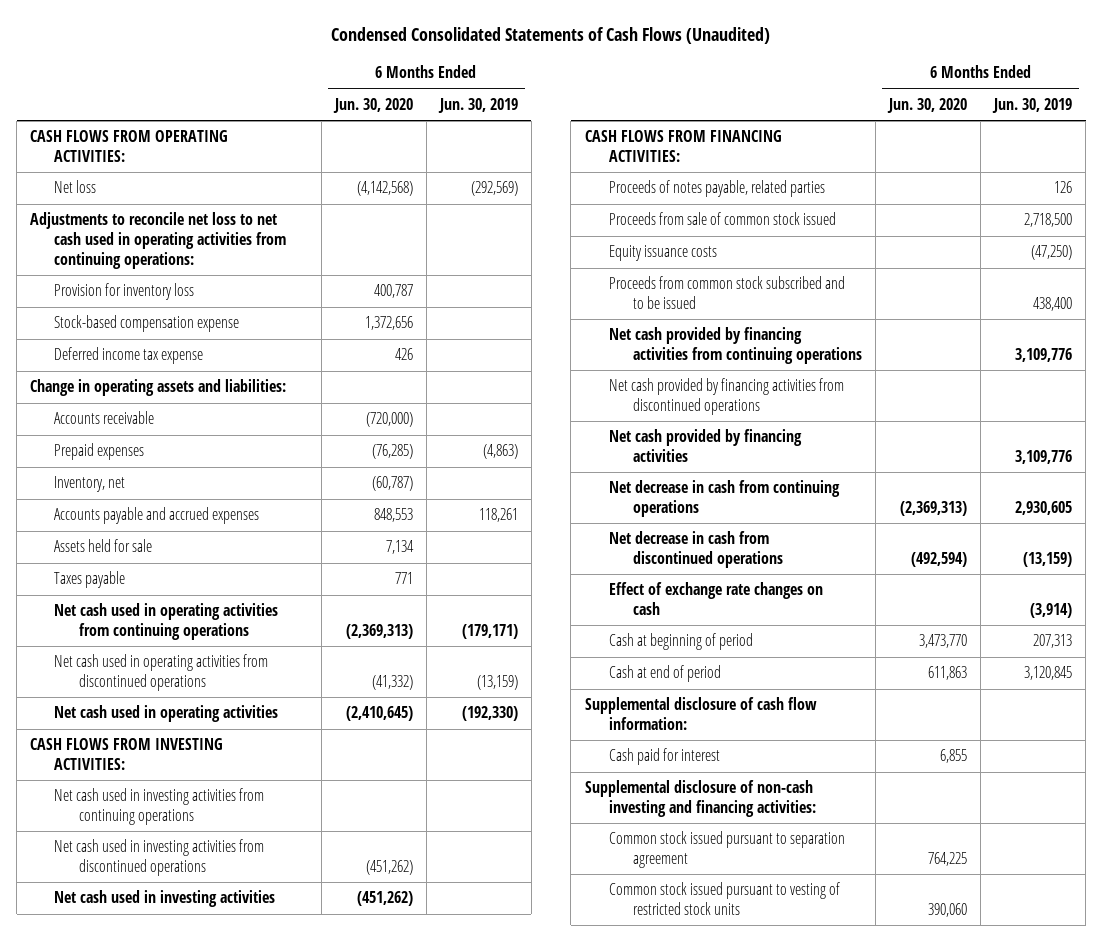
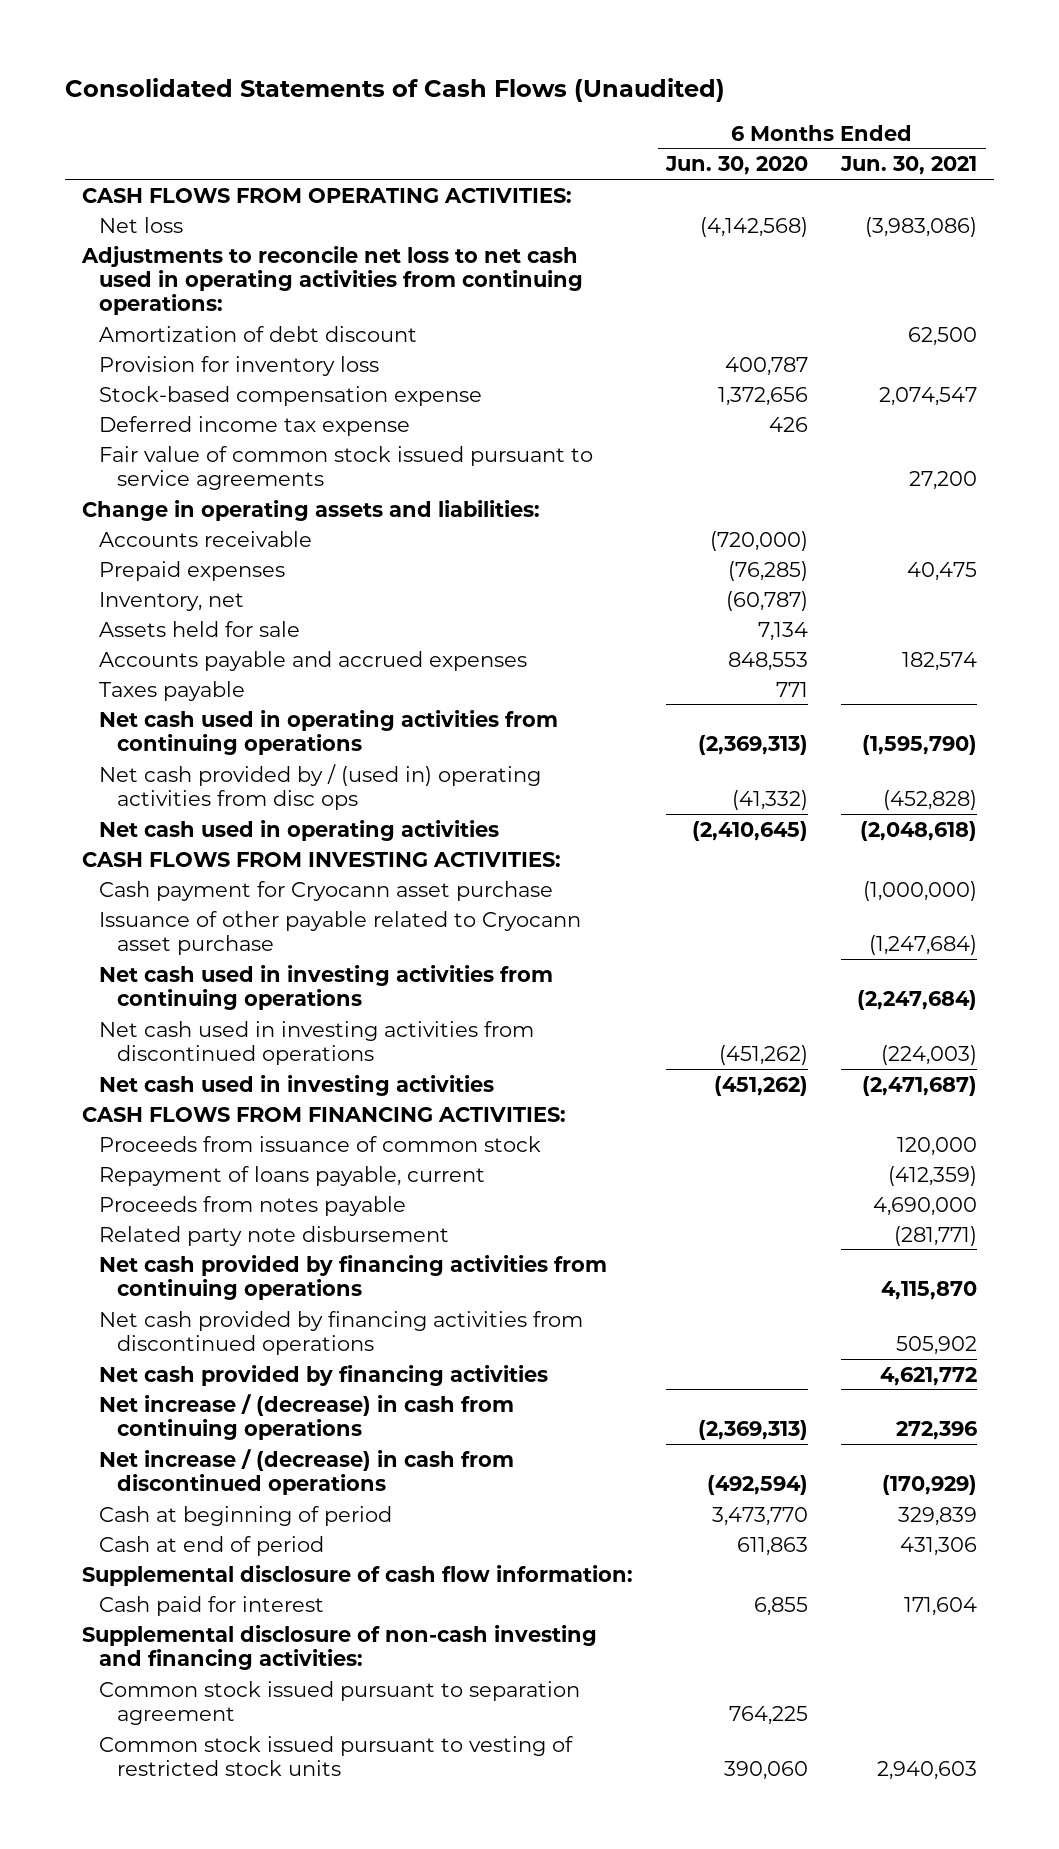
- Condensed Consolidated Statements of Cash Flows (Unaudited)
+ Consolidated Statements of Cash Flows (Unaudited)
- | 6 Months Ended Jun. 30, 2020 | 6 Months Ended Jun. 30, 2019
+ | 6 Months Ended Jun. 30, 2020 | 6 Months Ended Jun. 30, 2021
+ Amortization of debt discount | | 62,500
+ Fair value of common stock issued pursuant to service agreements | | 27,200
moved down: Accounts payable and accrued expenses | 848,553 | 182,574
- Net cash used in operating activities from discontinued operations | (41,332) | (13,159)
+ Net cash provided by / (used in) operating activities from disc ops | (41,332) | (452,828)
+ Cash payment for Cryocann asset purchase | | (1,000,000)
+ Issuance of other payable related to Cryocann asset purchase | | (1,247,684)
- Proceeds of notes payable, related parties | | 126
- Proceeds from sale of common stock issued | | 2,718,500
- Equity issuance costs | | (47,250)
- Proceeds from common stock subscribed and to be issued | | 438,400
+ Proceeds from issuance of common stock | | 120,000
+ Repayment of loans payable, current | | (412,359)
+ Proceeds from notes payable | | 4,690,000
+ Related party note disbursement | | (281,771)
- Net decrease in cash from continuing operations | (2,369,313) | 2,930,605
- Net decrease in cash from discontinued operations | (492,594) | (13,159)
- Effect of exchange rate changes on cash | | (3,914)
+ Net increase / (decrease) in cash from continuing operations | (2,369,313) | 272,396
+ Net increase / (decrease) in cash from discontinued operations | (492,594) | (170,929)

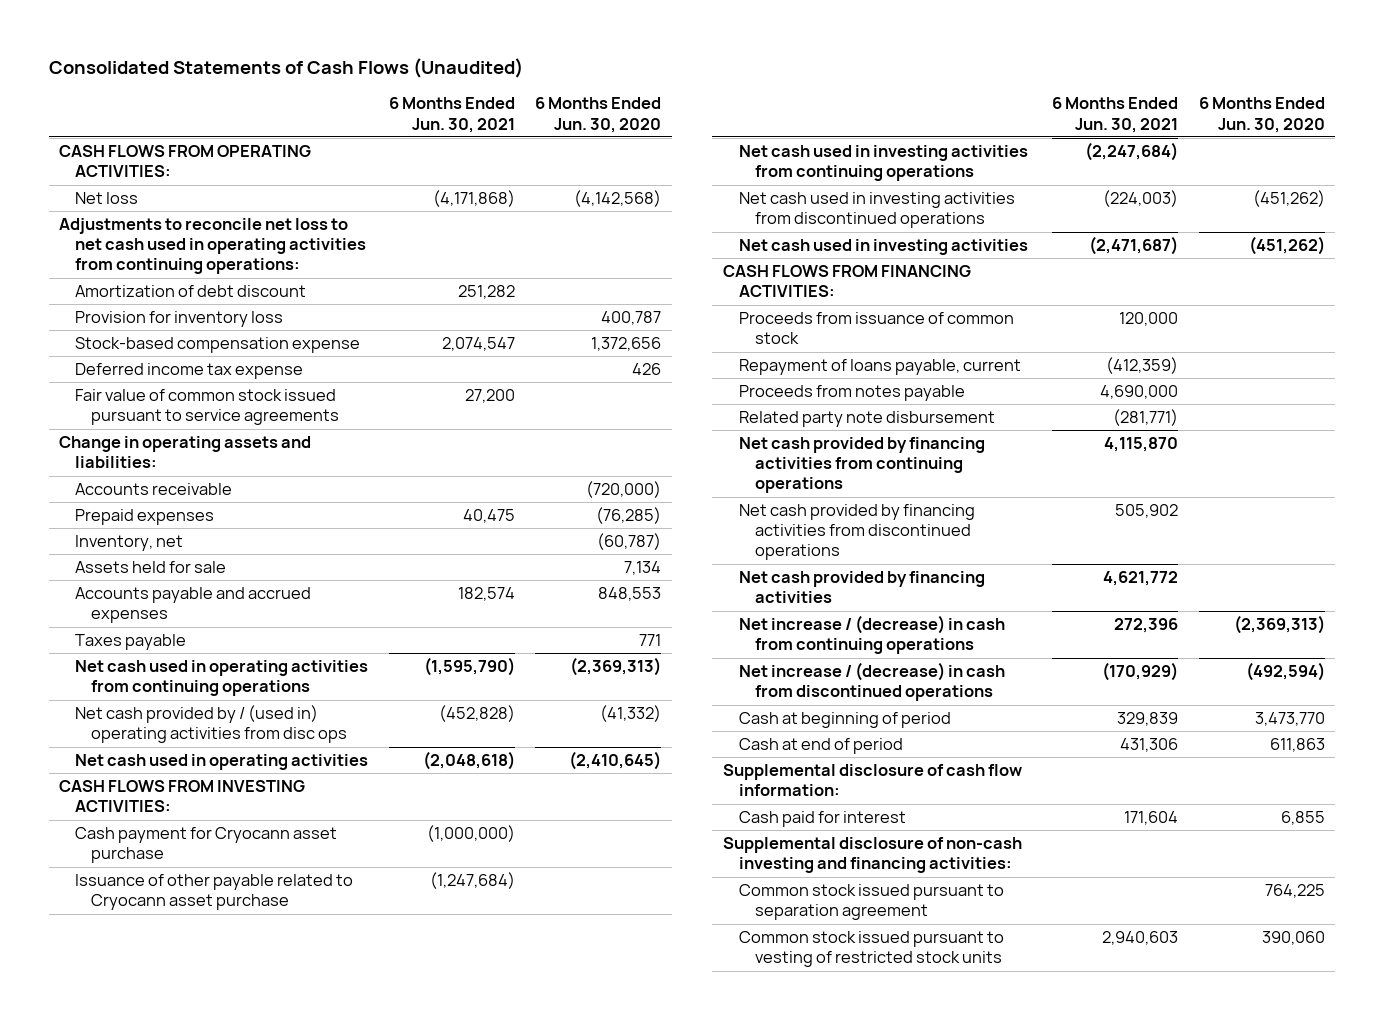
- | 6 Months Ended Jun. 30, 2020 | 6 Months Ended Jun. 30, 2021
+ | 6 Months Ended Jun. 30, 2021 | 6 Months Ended Jun. 30, 2020
- Net loss | (4,142,568) | (3,983,086)
+ Net loss | (4,171,868) | (4,142,568)
- Amortization of debt discount | | 62,500
+ Amortization of debt discount | 251,282 |

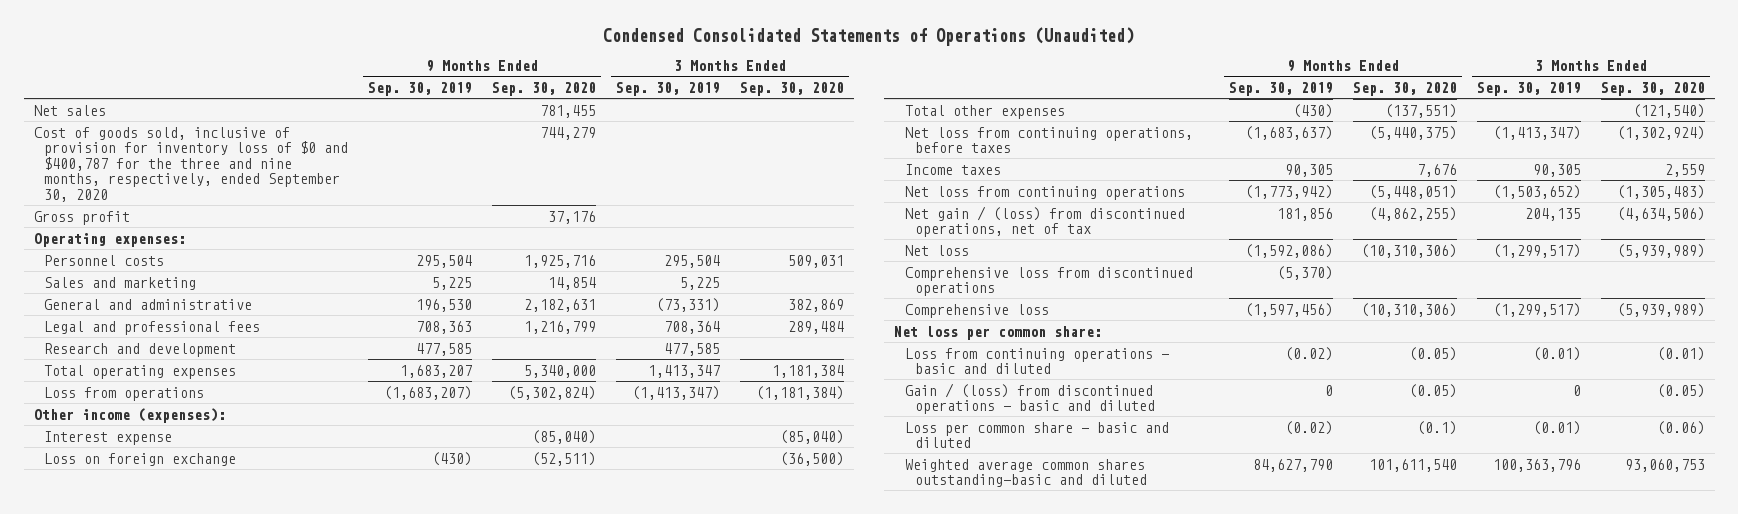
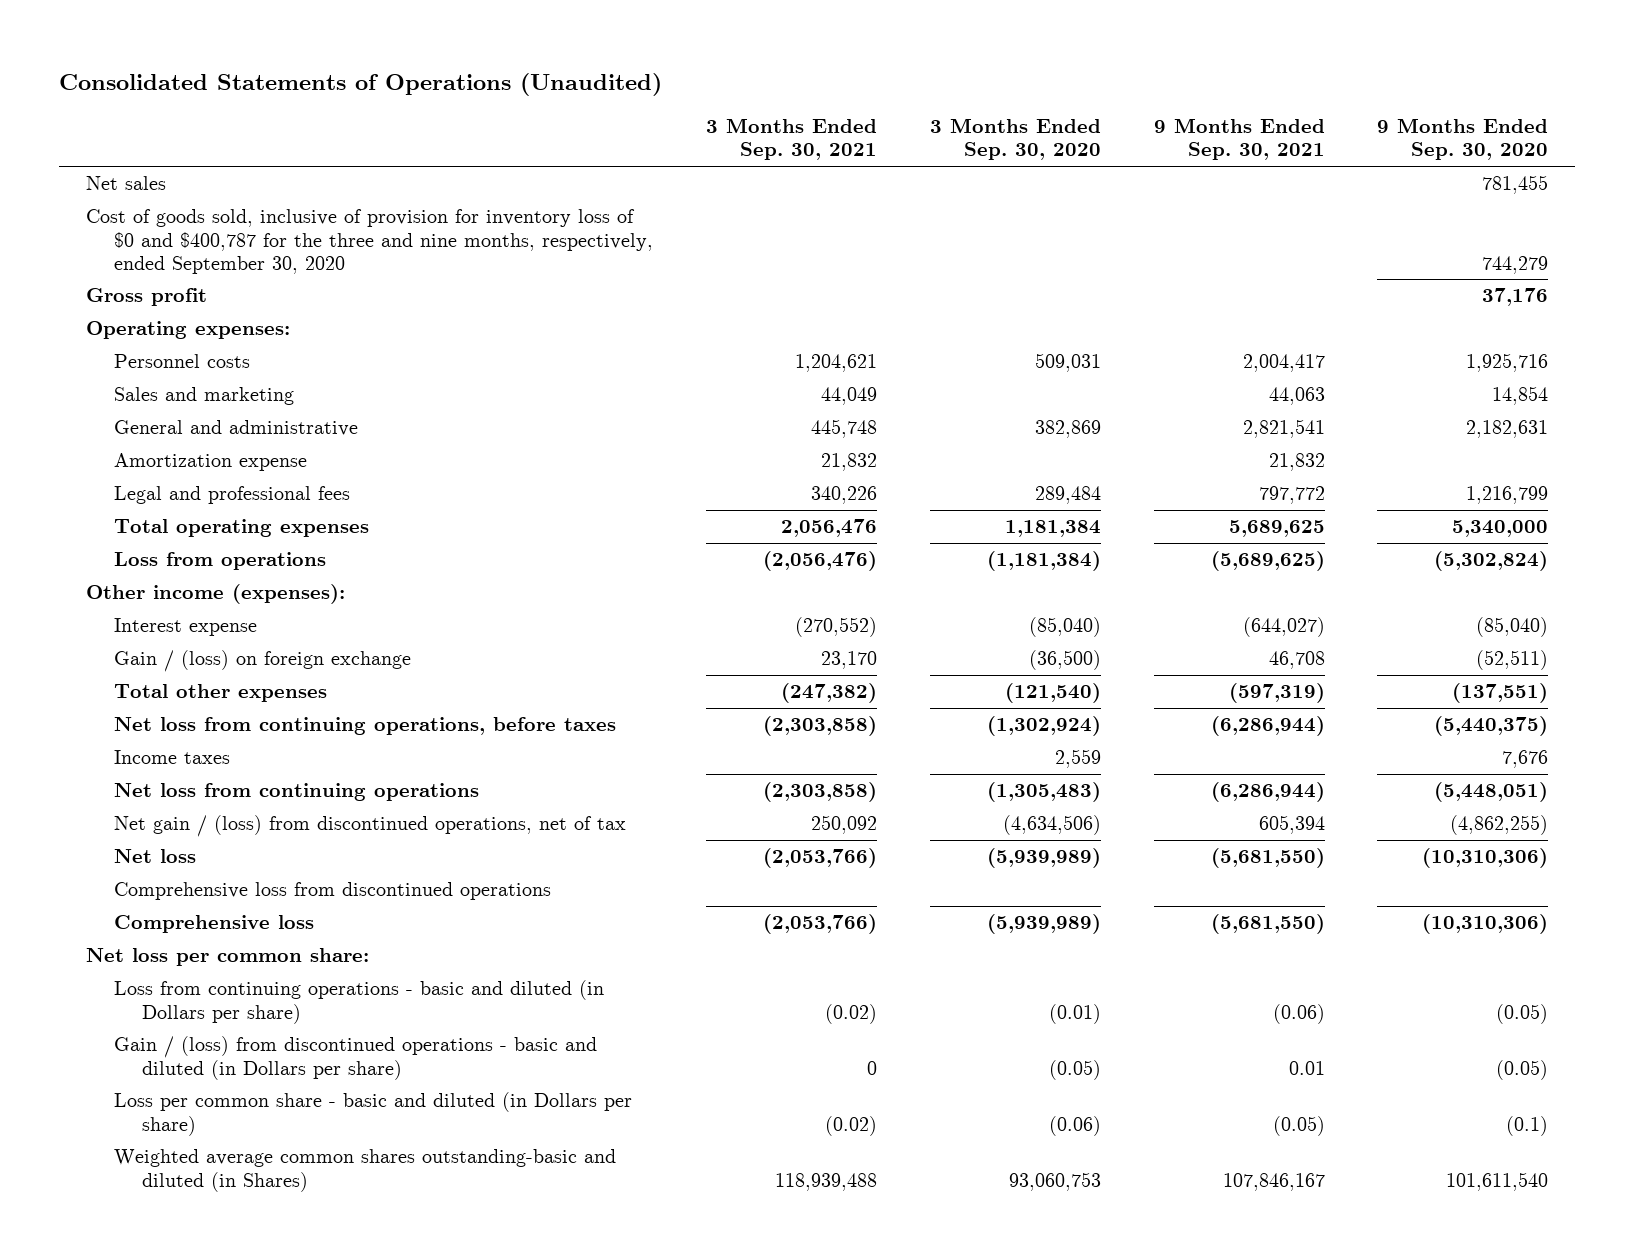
- Condensed Consolidated Statements of Operations (Unaudited)
+ Consolidated Statements of Operations (Unaudited)
- | 9 Months Ended Sep. 30, 2019 | 9 Months Ended Sep. 30, 2020 | 3 Months Ended Sep. 30, 2019 | 3 Months Ended Sep. 30, 2020
+ | 3 Months Ended Sep. 30, 2021 | 3 Months Ended Sep. 30, 2020 | 9 Months Ended Sep. 30, 2021 | 9 Months Ended Sep. 30, 2020
+ Amortization expense | 21,832 | | 21,832 |
- Research and development | 477,585 | | 477,585 |
- Loss on foreign exchange | (430) | (52,511) | | (36,500)
+ Gain / (loss) on foreign exchange | 23,170 | (36,500) | 46,708 | (52,511)
- Loss from continuing operations - basic and diluted | (0.02) | (0.05) | (0.01) | (0.01)
- Gain / (loss) from discontinued operations - basic and diluted | 0 | (0.05) | 0 | (0.05)
- Loss per common share - basic and diluted | (0.02) | (0.1) | (0.01) | (0.06)
- Weighted average common shares outstanding-basic and diluted | 84,627,790 | 101,611,540 | 100,363,796 | 93,060,753
+ Loss from continuing operations - basic and diluted (in Dollars per share) | (0.02) | (0.01) | (0.06) | (0.05)
+ Gain / (loss) from discontinued operations - basic and diluted (in Dollars per share) | 0 | (0.05) | 0.01 | (0.05)
+ Loss per common share - basic and diluted (in Dollars per share) | (0.02) | (0.06) | (0.05) | (0.1)
+ Weighted average common shares outstanding-basic and diluted (in Shares) | 118,939,488 | 93,060,753 | 107,846,167 | 101,611,540

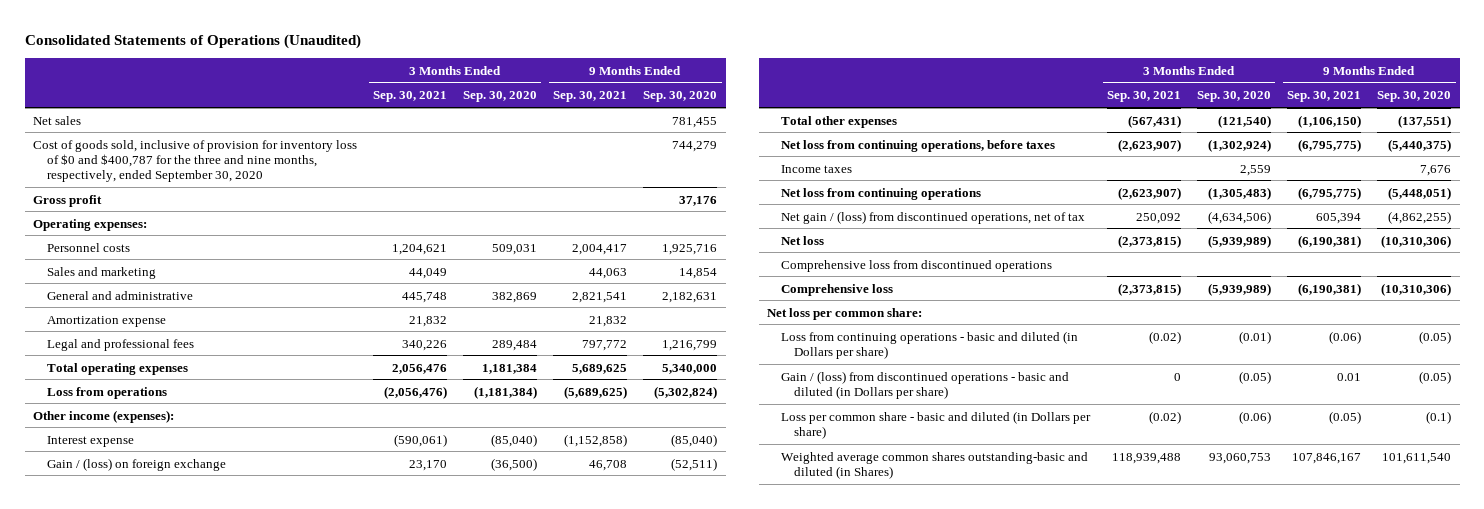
- Interest expense | (270,552) | (85,040) | (644,027) | (85,040)
+ Interest expense | (590,061) | (85,040) | (1,152,858) | (85,040)
- Total other expenses | (247,382) | (121,540) | (597,319) | (137,551)
- Net loss from continuing operations, before taxes | (2,303,858) | (1,302,924) | (6,286,944) | (5,440,375)
+ Total other expenses | (567,431) | (121,540) | (1,106,150) | (137,551)
+ Net loss from continuing operations, before taxes | (2,623,907) | (1,302,924) | (6,795,775) | (5,440,375)
- Net loss from continuing operations | (2,303,858) | (1,305,483) | (6,286,944) | (5,448,051)
+ Net loss from continuing operations | (2,623,907) | (1,305,483) | (6,795,775) | (5,448,051)
- Net loss | (2,053,766) | (5,939,989) | (5,681,550) | (10,310,306)
+ Net loss | (2,373,815) | (5,939,989) | (6,190,381) | (10,310,306)
- Comprehensive loss | (2,053,766) | (5,939,989) | (5,681,550) | (10,310,306)
+ Comprehensive loss | (2,373,815) | (5,939,989) | (6,190,381) | (10,310,306)

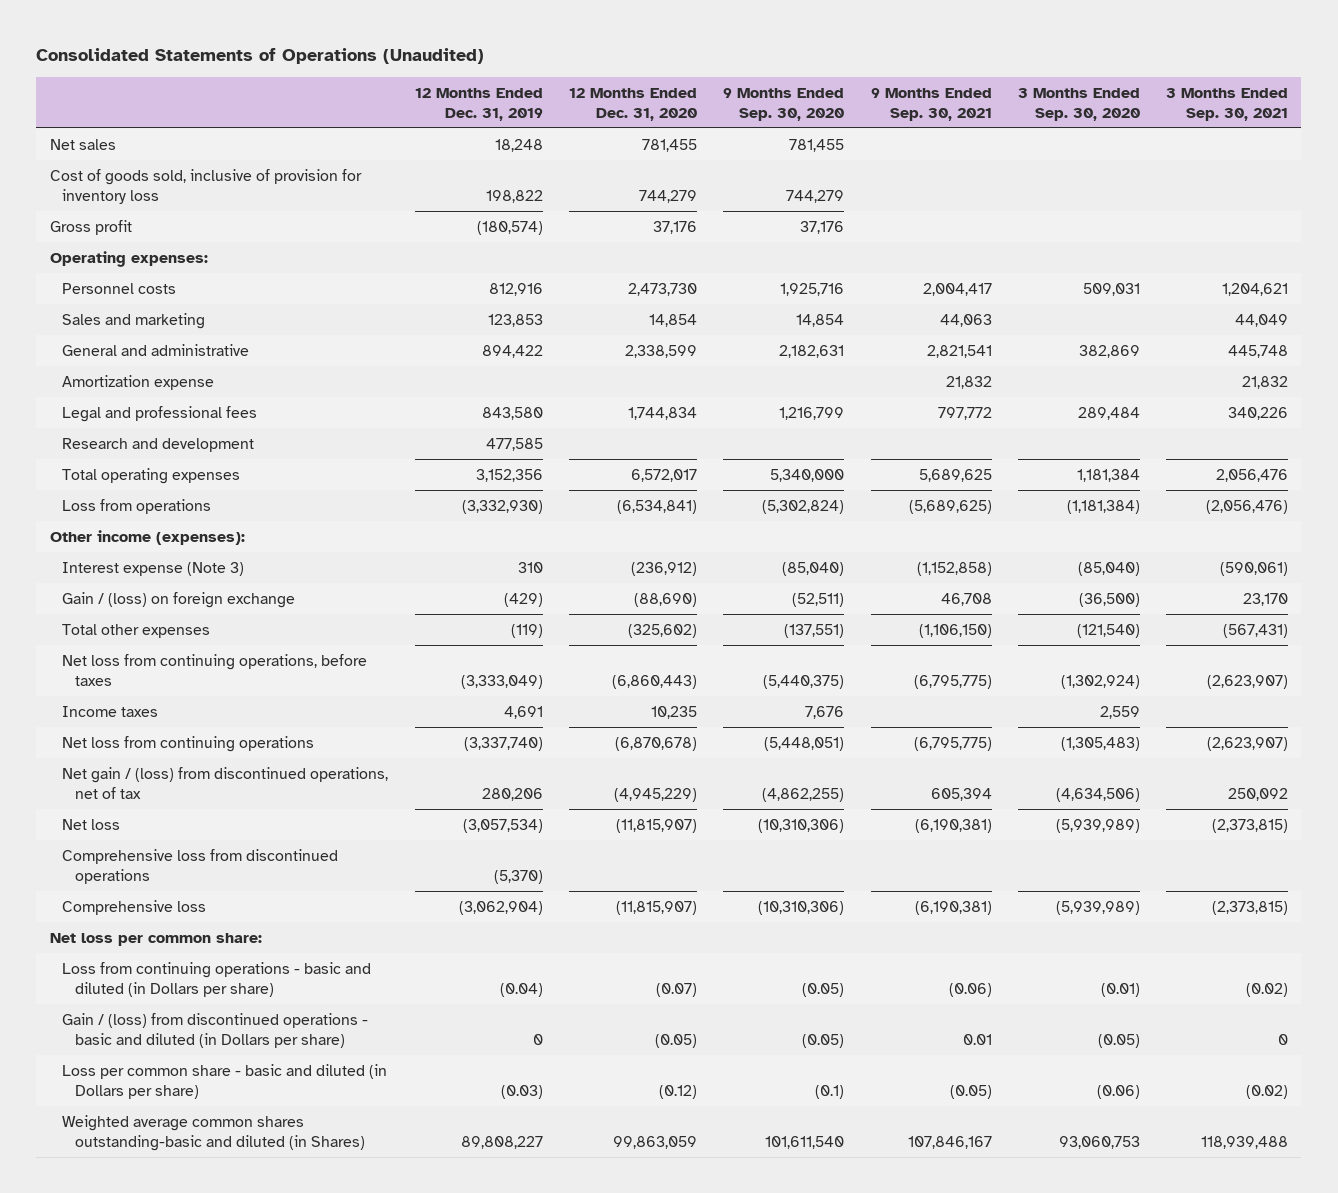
- | 3 Months Ended Sep. 30, 2021 | 3 Months Ended Sep. 30, 2020 | 9 Months Ended Sep. 30, 2021 | 9 Months Ended Sep. 30, 2020
+ | 12 Months Ended Dec. 31, 2019 | 12 Months Ended Dec. 31, 2020 | 9 Months Ended Sep. 30, 2020 | 9 Months Ended Sep. 30, 2021 | 3 Months Ended Sep. 30, 2020 | 3 Months Ended Sep. 30, 2021
- Cost of goods sold, inclusive of provision for inventory loss of $0 and $400,787 for the three and nine months, respectively, ended September 30, 2020 | | | | 744,279
+ Cost of goods sold, inclusive of provision for inventory loss | 198,822 | 744,279 | 744,279 | | |
+ Research and development | 477,585 | | | | |
- Interest expense | (590,061) | (85,040) | (1,152,858) | (85,040)
+ Interest expense (Note 3) | 310 | (236,912) | (85,040) | (1,152,858) | (85,040) | (590,061)

